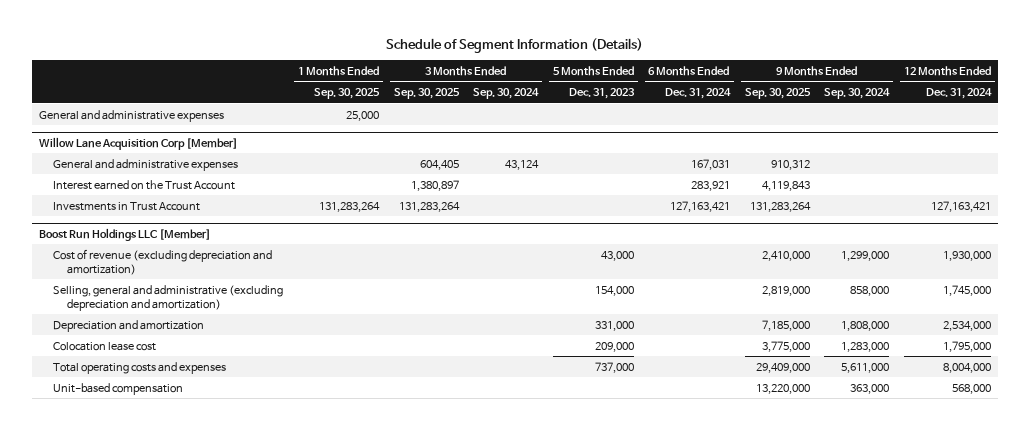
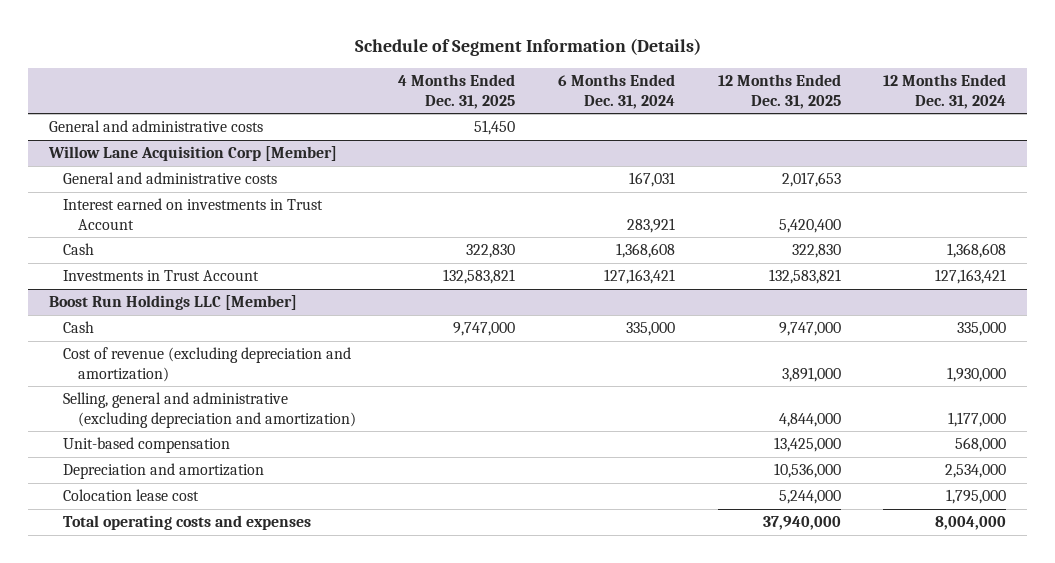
- | 1 Months Ended Sep. 30, 2025 | 3 Months Ended Sep. 30, 2025 | 3 Months Ended Sep. 30, 2024 | 5 Months Ended Dec. 31, 2023 | 6 Months Ended Dec. 31, 2024 | 9 Months Ended Sep. 30, 2025 | 9 Months Ended Sep. 30, 2024 | 12 Months Ended Dec. 31, 2024
+ | 4 Months Ended Dec. 31, 2025 | 6 Months Ended Dec. 31, 2024 | 12 Months Ended Dec. 31, 2025 | 12 Months Ended Dec. 31, 2024
- General and administrative expenses | 25,000 | | | | | | |
+ General and administrative costs | 51,450 | | |
@ Willow Lane Acquisition Corp [Member]
- General and administrative expenses | | 604,405 | 43,124 | | 167,031 | 910,312 | |
- Interest earned on the Trust Account | | 1,380,897 | | | 283,921 | 4,119,843 | |
+ General and administrative costs | | 167,031 | 2,017,653 |
+ Interest earned on investments in Trust Account | | 283,921 | 5,420,400 |
+ Cash | 322,830 | 1,368,608 | 322,830 | 1,368,608
@ Boost Run Holdings LLC [Member]
+ Cash | 9,747,000 | 335,000 | 9,747,000 | 335,000
- Selling, general and administrative (excluding depreciation and amortization) | | | | 154,000 | | 2,819,000 | 858,000 | 1,745,000
+ Selling, general and administrative (excluding depreciation and amortization) | | | 4,844,000 | 1,177,000
moved up: Unit-based compensation | | | 13,425,000 | 568,000

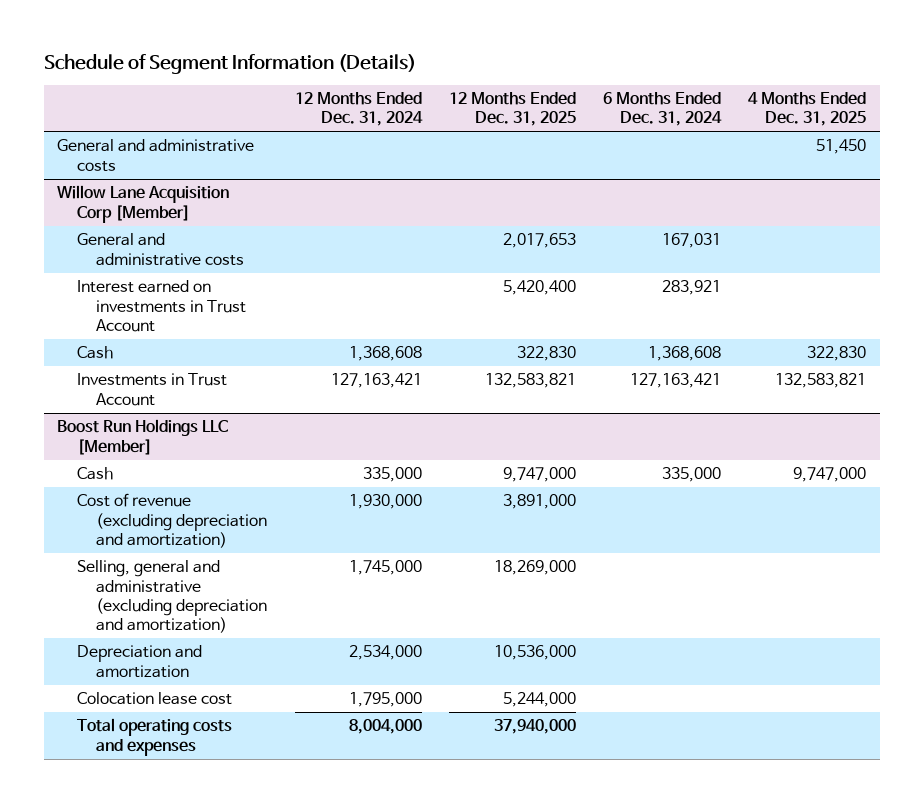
- | 4 Months Ended Dec. 31, 2025 | 6 Months Ended Dec. 31, 2024 | 12 Months Ended Dec. 31, 2025 | 12 Months Ended Dec. 31, 2024
+ | 12 Months Ended Dec. 31, 2024 | 12 Months Ended Dec. 31, 2025 | 6 Months Ended Dec. 31, 2024 | 4 Months Ended Dec. 31, 2025
@ Boost Run Holdings LLC [Member]
- Selling, general and administrative (excluding depreciation and amortization) | | | 4,844,000 | 1,177,000
- Unit-based compensation | | | 13,425,000 | 568,000
+ Selling, general and administrative (excluding depreciation and amortization) | 1,745,000 | 18,269,000 | |

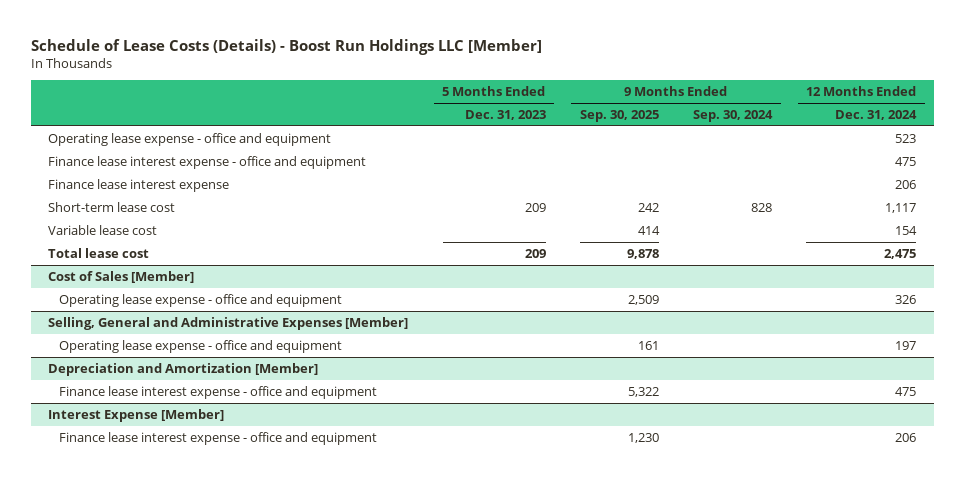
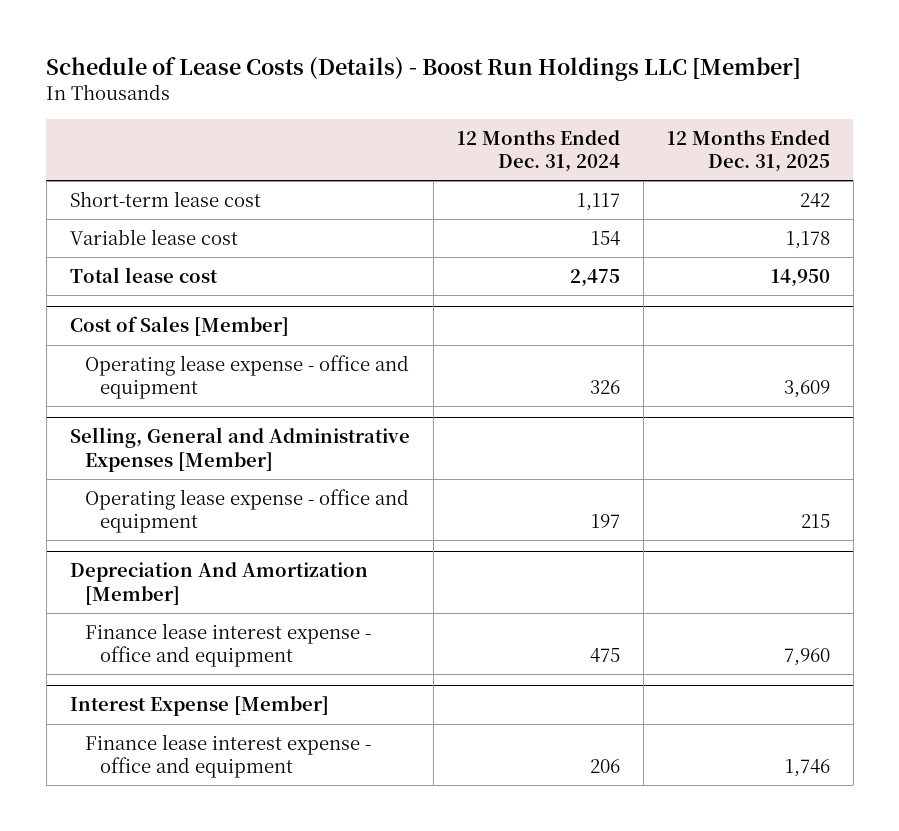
- | 5 Months Ended Dec. 31, 2023 | 9 Months Ended Sep. 30, 2025 | 9 Months Ended Sep. 30, 2024 | 12 Months Ended Dec. 31, 2024
+ | 12 Months Ended Dec. 31, 2024 | 12 Months Ended Dec. 31, 2025
- Operating lease expense - office and equipment | | | | 523
- Finance lease interest expense - office and equipment | | | | 475
- Finance lease interest expense | | | | 206
- Depreciation and Amortization [Member]
+ Depreciation And Amortization [Member]

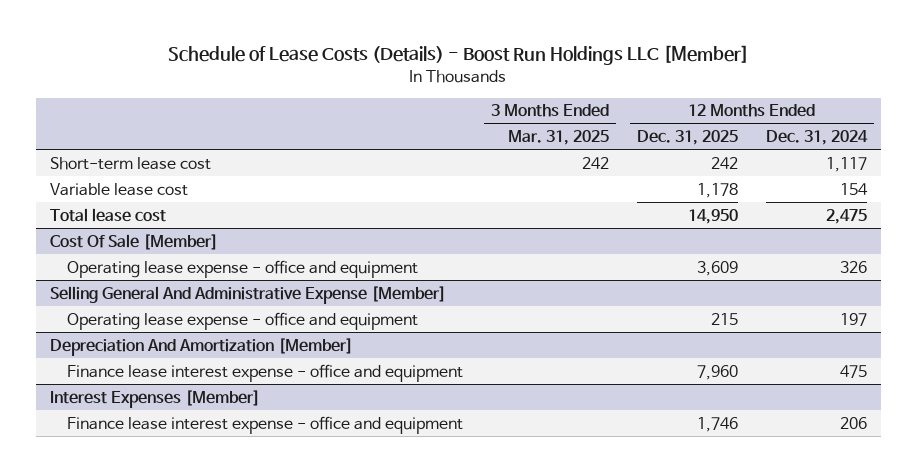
- | 12 Months Ended Dec. 31, 2024 | 12 Months Ended Dec. 31, 2025
+ | 3 Months Ended Mar. 31, 2025 | 12 Months Ended Dec. 31, 2025 | 12 Months Ended Dec. 31, 2024
- Cost of Sales [Member]
+ Cost Of Sale [Member]
- Selling, General and Administrative Expenses [Member]
+ Selling General And Administrative Expense [Member]
- Interest Expense [Member]
+ Interest Expenses [Member]

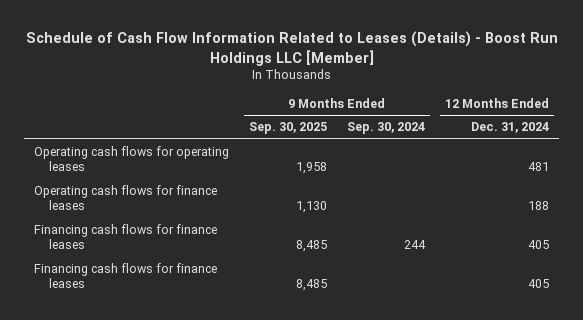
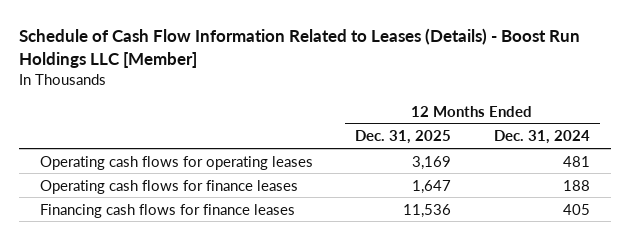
- | 9 Months Ended Sep. 30, 2025 | 9 Months Ended Sep. 30, 2024 | 12 Months Ended Dec. 31, 2024
+ | 12 Months Ended Dec. 31, 2025 | 12 Months Ended Dec. 31, 2024
- Financing cash flows for finance leases | 8,485 | | 405

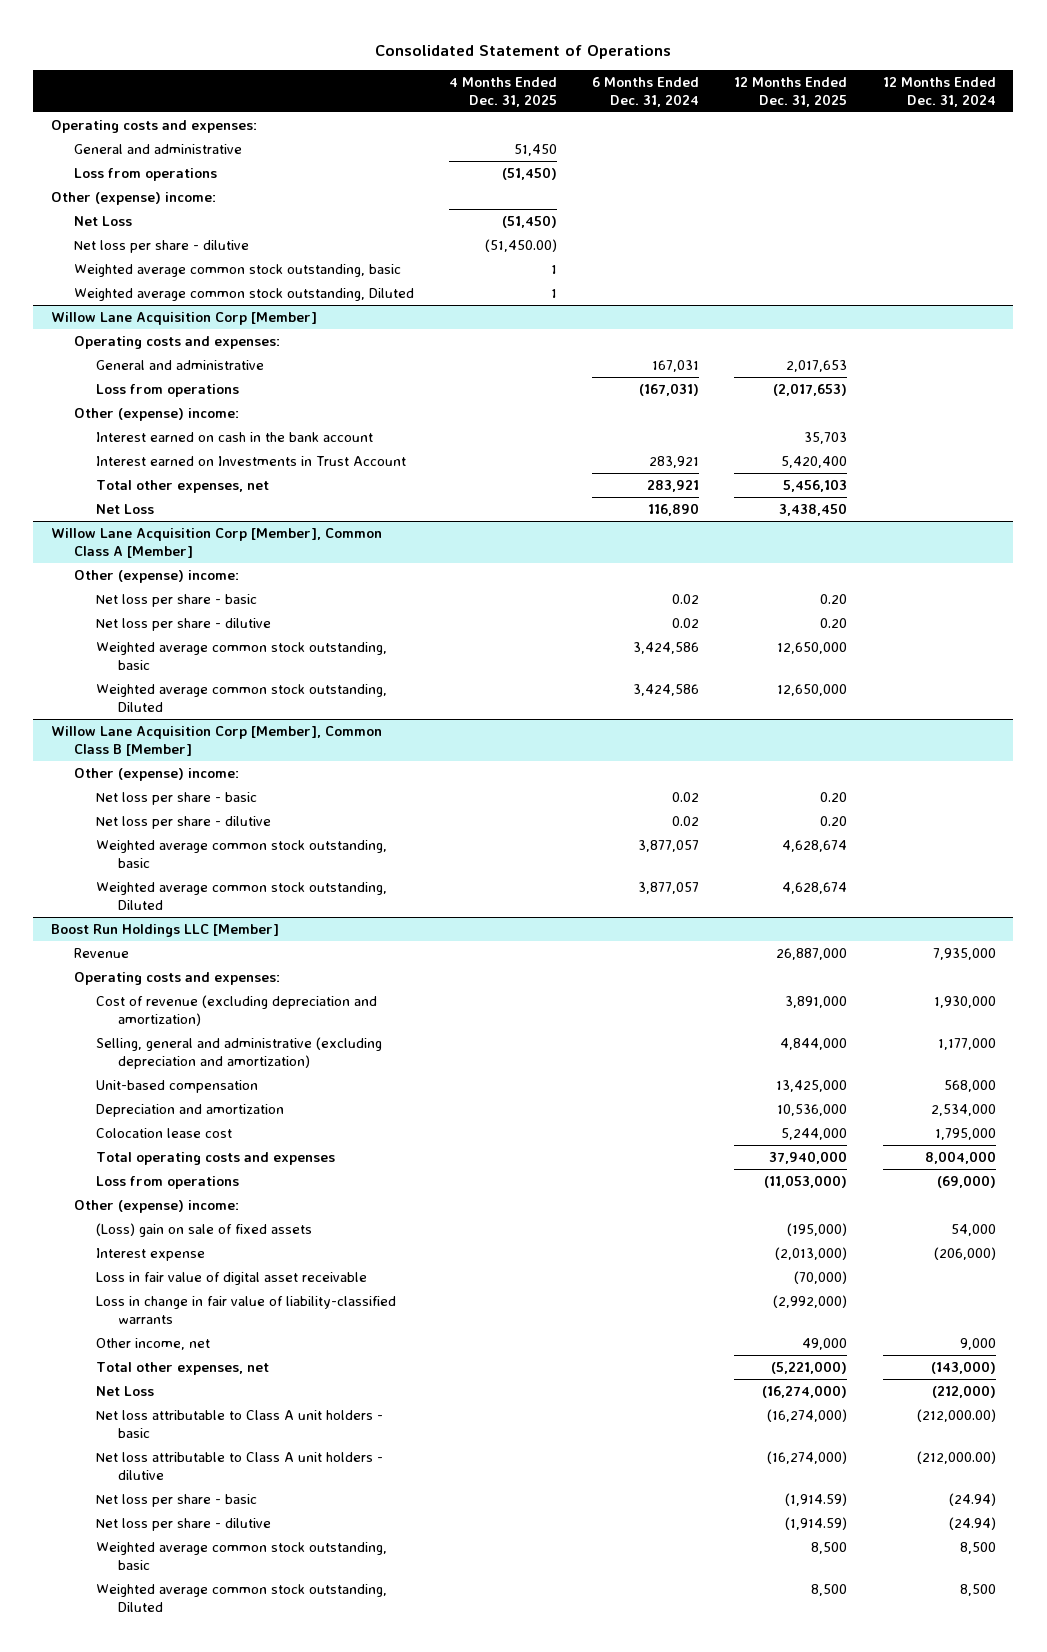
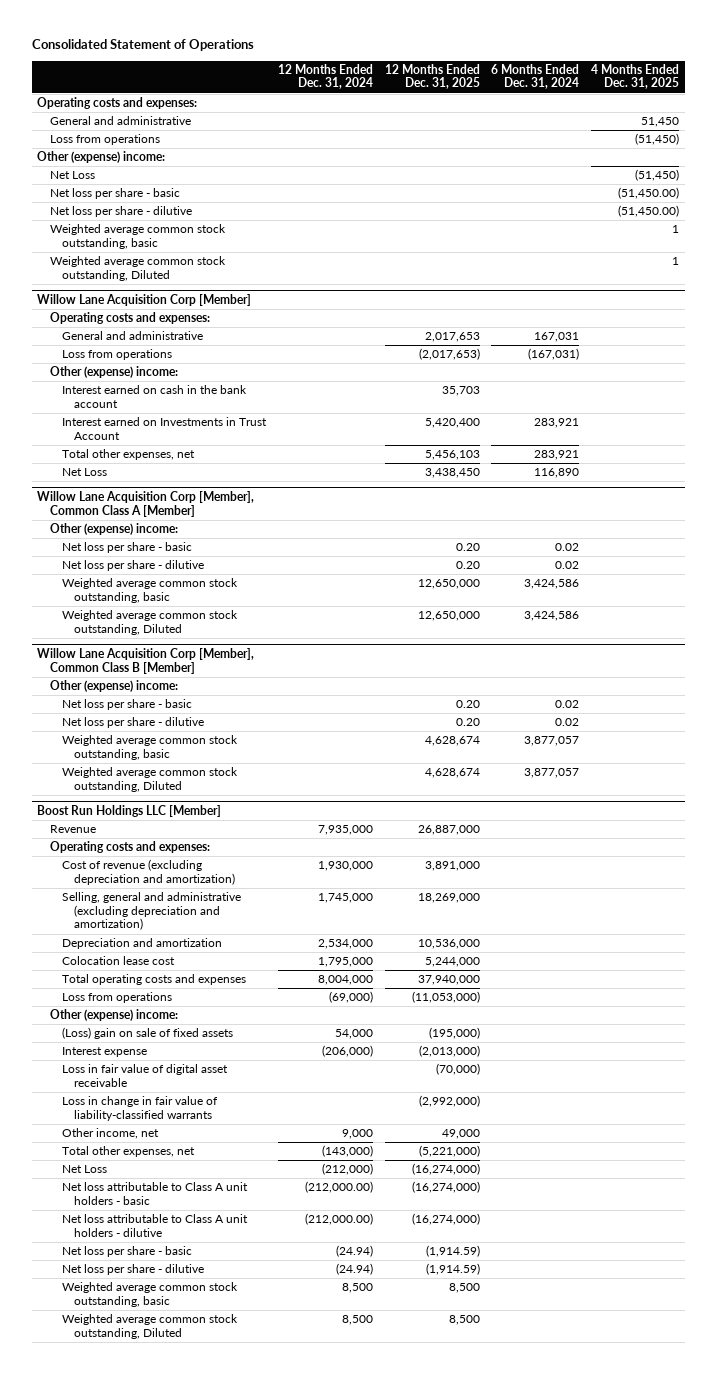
- | 4 Months Ended Dec. 31, 2025 | 6 Months Ended Dec. 31, 2024 | 12 Months Ended Dec. 31, 2025 | 12 Months Ended Dec. 31, 2024
+ | 12 Months Ended Dec. 31, 2024 | 12 Months Ended Dec. 31, 2025 | 6 Months Ended Dec. 31, 2024 | 4 Months Ended Dec. 31, 2025
+ Net loss per share - basic | | | | (51,450.00)
@ Boost Run Holdings LLC [Member]
- Selling, general and administrative (excluding depreciation and amortization) | | | 4,844,000 | 1,177,000
- Unit-based compensation | | | 13,425,000 | 568,000
+ Selling, general and administrative (excluding depreciation and amortization) | 1,745,000 | 18,269,000 | |

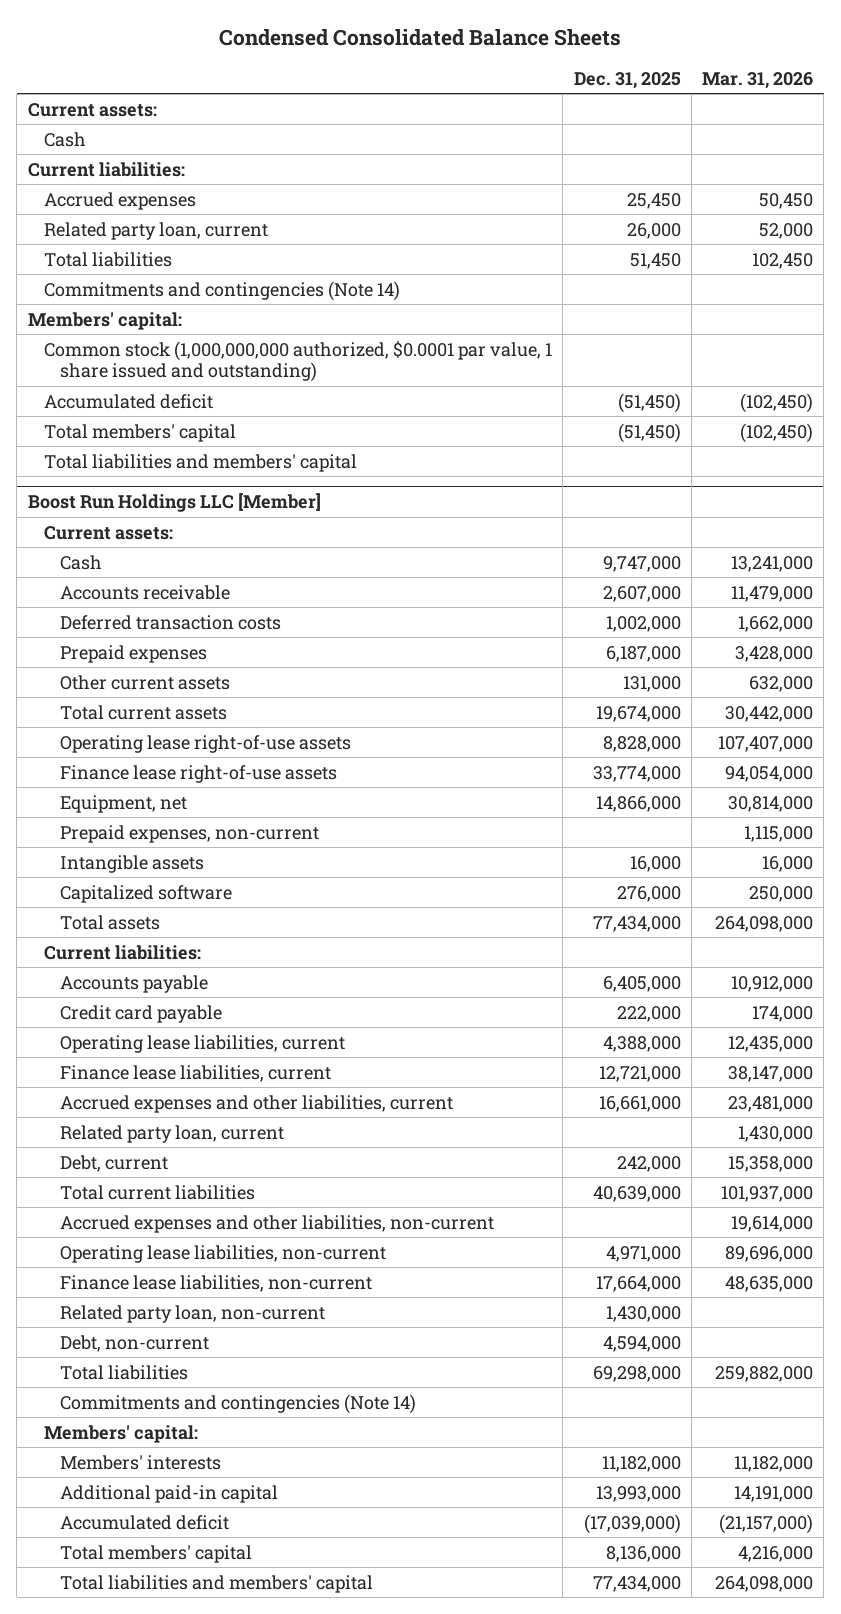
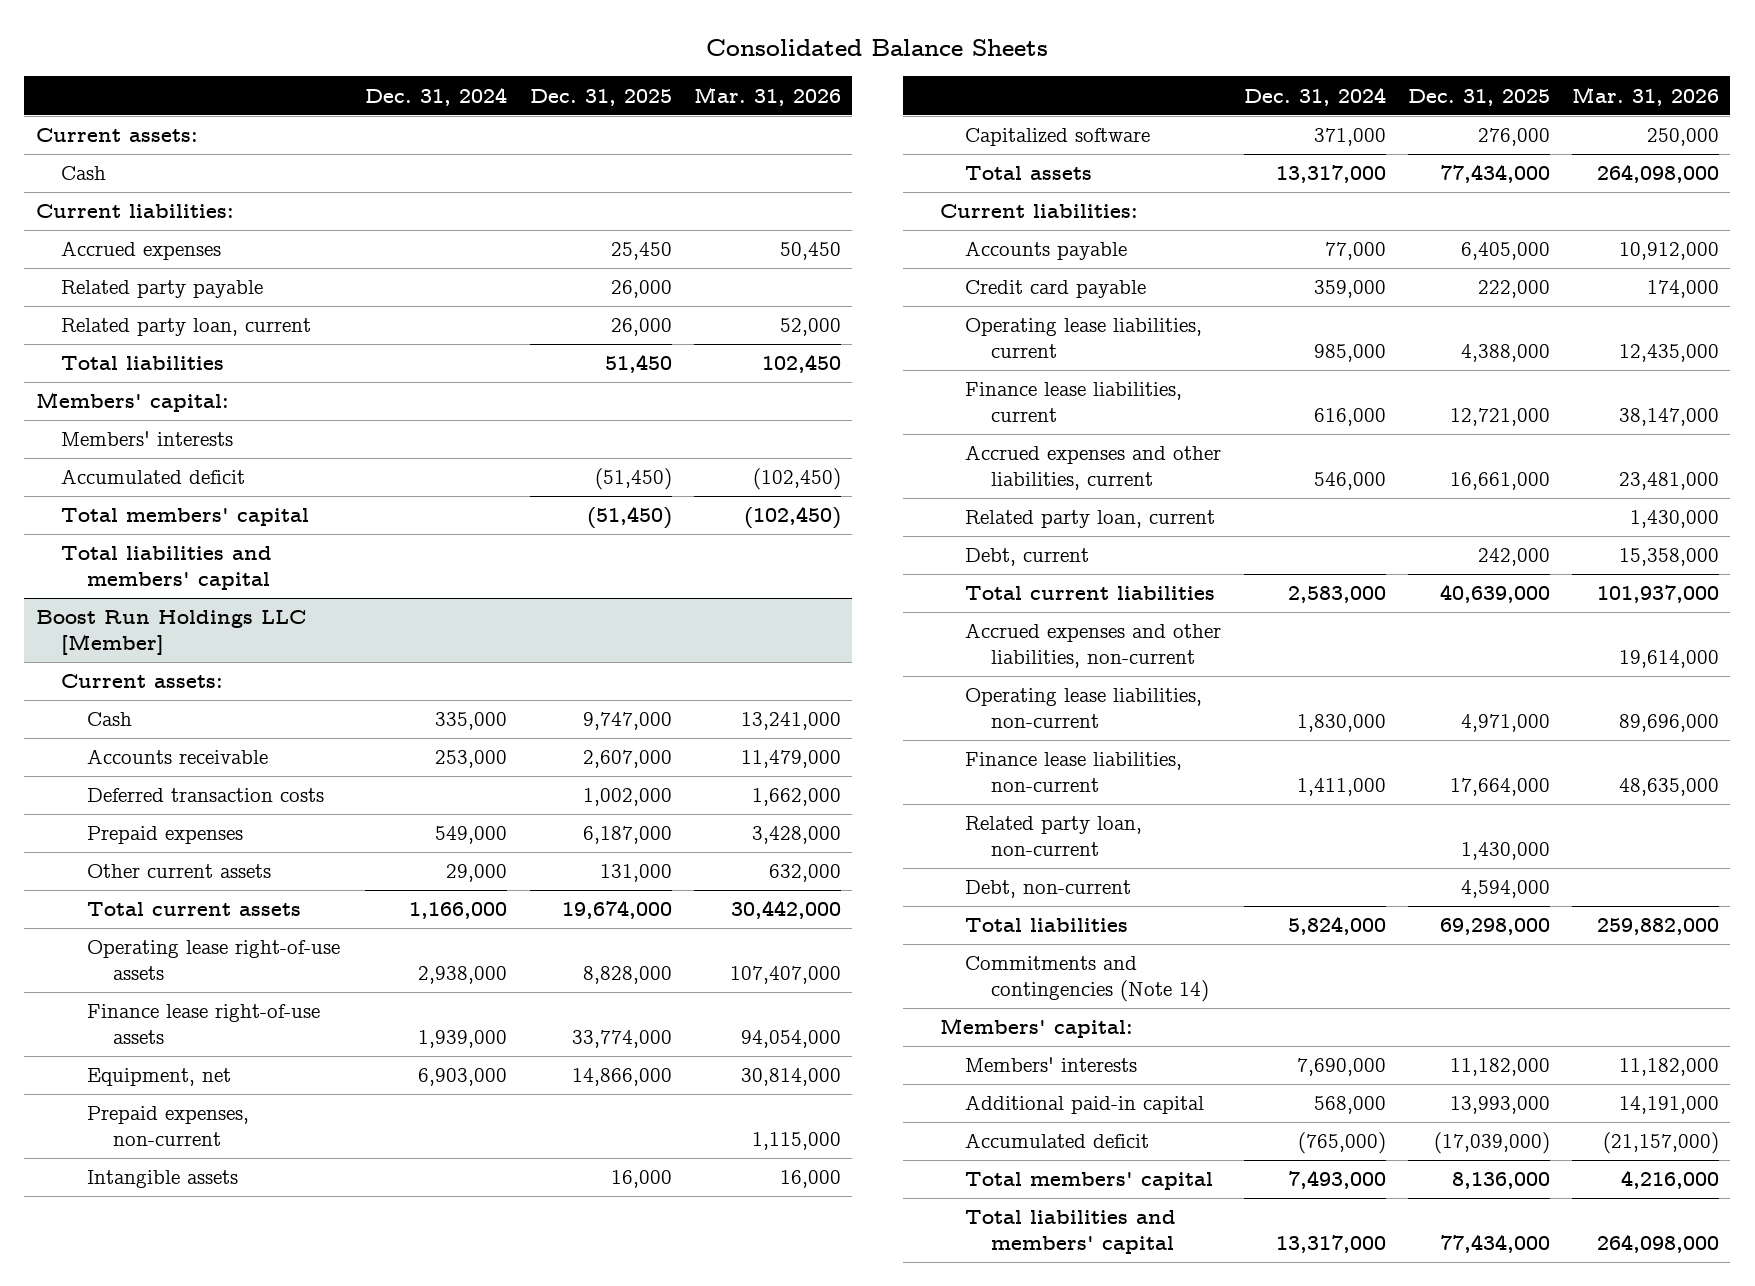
- Condensed Consolidated Balance Sheets
+ Consolidated Balance Sheets
- | Dec. 31, 2025 | Mar. 31, 2026
+ | Dec. 31, 2024 | Dec. 31, 2025 | Mar. 31, 2026
+ Related party payable | | 26,000 |
- Commitments and contingencies (Note 14)
- Common stock (1,000,000,000 authorized, $0.0001 par value, 1 share issued and outstanding)
+ Members' interests

